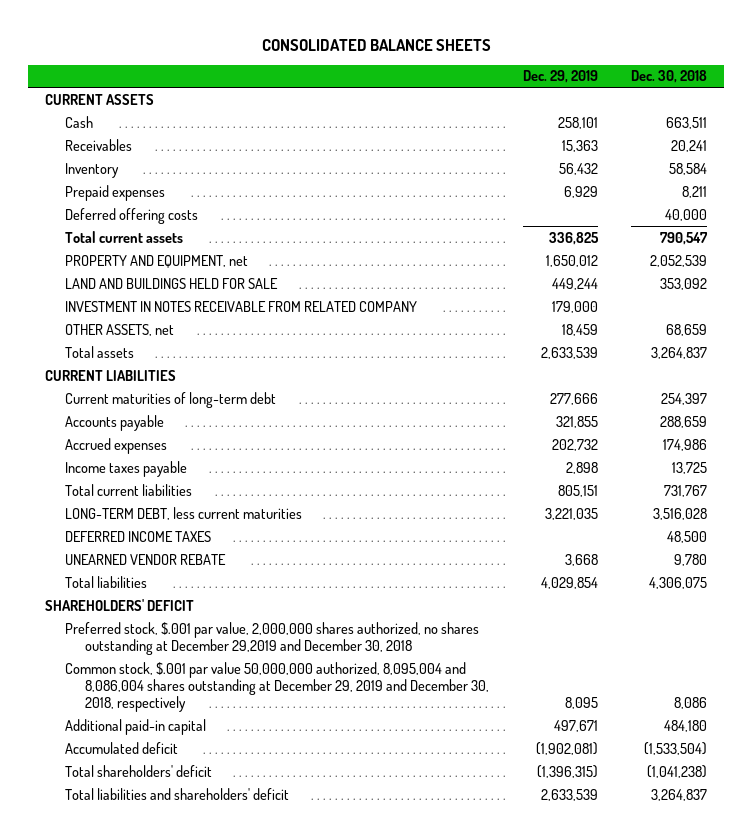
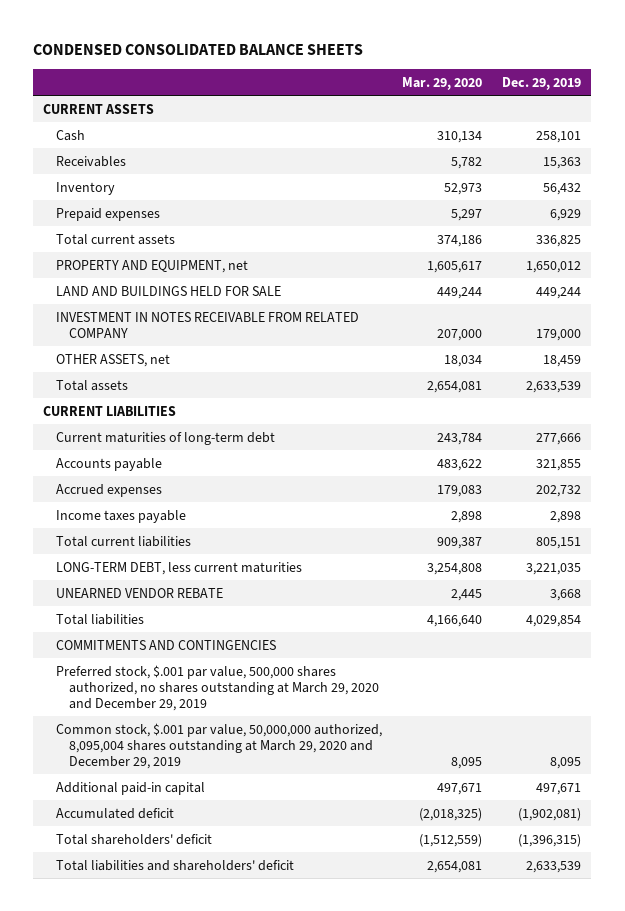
- CONSOLIDATED BALANCE SHEETS
+ CONDENSED CONSOLIDATED BALANCE SHEETS
- | Dec. 29, 2019 | Dec. 30, 2018
+ | Mar. 29, 2020 | Dec. 29, 2019
- Deferred offering costs | | 40,000
- DEFERRED INCOME TAXES | | 48,500
- SHAREHOLDERS' DEFICIT
- Preferred stock, $.001 par value, 2,000,000 shares authorized, no shares outstanding at December 29,2019 and December 30, 2018
- Common stock, $.001 par value 50,000,000 authorized, 8,095,004 and 8,086,004 shares outstanding at December 29, 2019 and December 30, 2018, respectively | 8,095 | 8,086
+ COMMITMENTS AND CONTINGENCIES
+ Preferred stock, $.001 par value, 500,000 shares authorized, no shares outstanding at March 29, 2020 and December 29, 2019
+ Common stock, $.001 par value, 50,000,000 authorized, 8,095,004 shares outstanding at March 29, 2020 and December 29, 2019 | 8,095 | 8,095

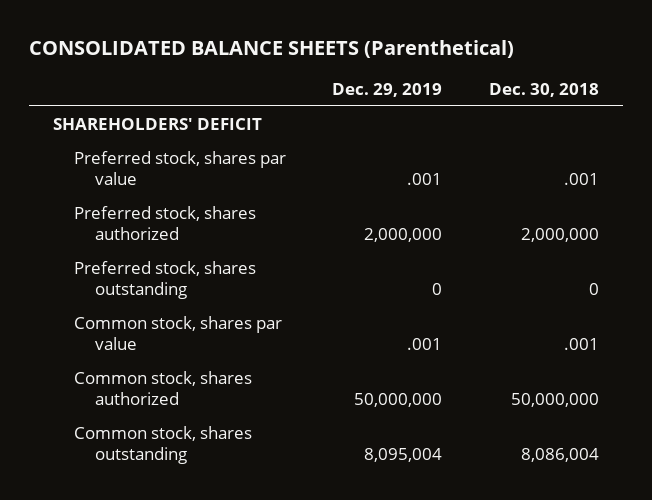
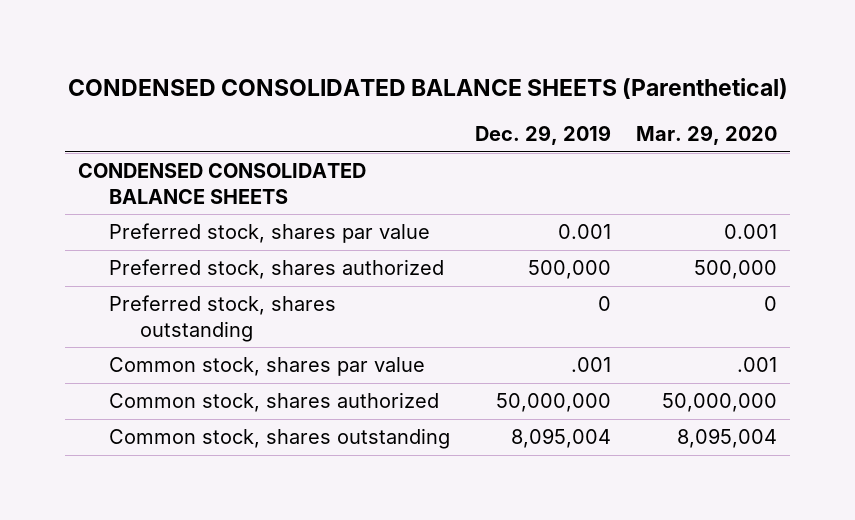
- CONSOLIDATED BALANCE SHEETS (Parenthetical)
+ CONDENSED CONSOLIDATED BALANCE SHEETS (Parenthetical)
- | Dec. 29, 2019 | Dec. 30, 2018
+ | Dec. 29, 2019 | Mar. 29, 2020
- SHAREHOLDERS' DEFICIT
- Preferred stock, shares par value | .001 | .001
- Preferred stock, shares authorized | 2,000,000 | 2,000,000
+ CONDENSED CONSOLIDATED BALANCE SHEETS
+ Preferred stock, shares par value | 0.001 | 0.001
+ Preferred stock, shares authorized | 500,000 | 500,000

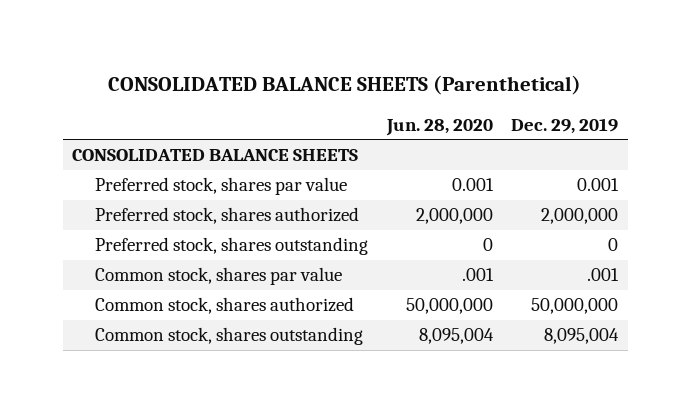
- CONDENSED CONSOLIDATED BALANCE SHEETS (Parenthetical)
+ CONSOLIDATED BALANCE SHEETS (Parenthetical)
- | Dec. 29, 2019 | Mar. 29, 2020
+ | Jun. 28, 2020 | Dec. 29, 2019
- CONDENSED CONSOLIDATED BALANCE SHEETS
+ CONSOLIDATED BALANCE SHEETS
- Preferred stock, shares authorized | 500,000 | 500,000
+ Preferred stock, shares authorized | 2,000,000 | 2,000,000

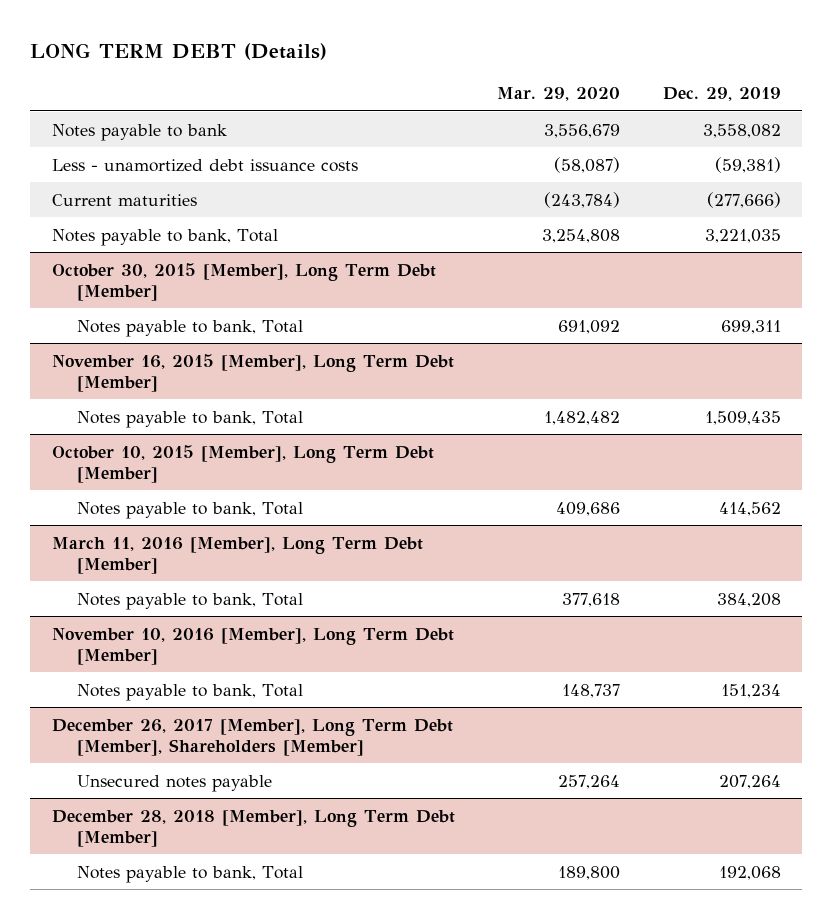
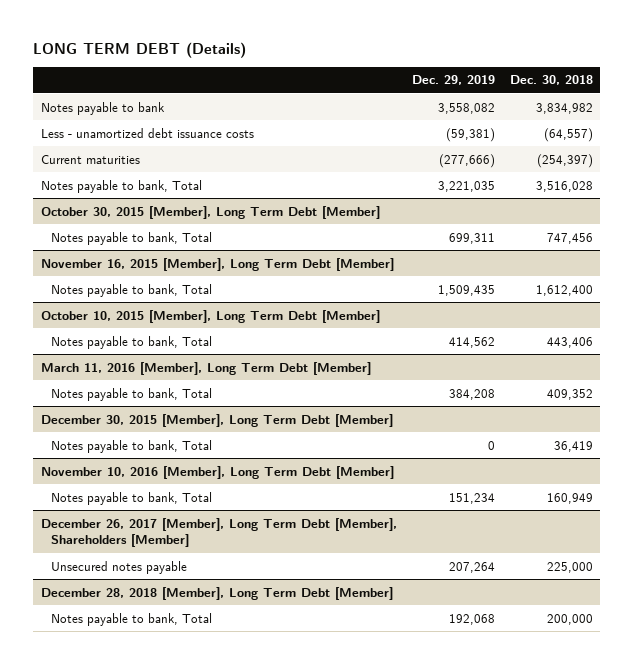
- | Mar. 29, 2020 | Dec. 29, 2019
+ | Dec. 29, 2019 | Dec. 30, 2018
+ December 30, 2015 [Member], Long Term Debt [Member]
+ Notes payable to bank, Total | 0 | 36,419

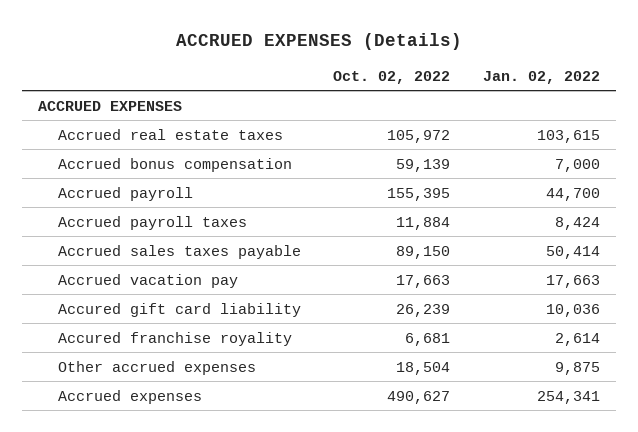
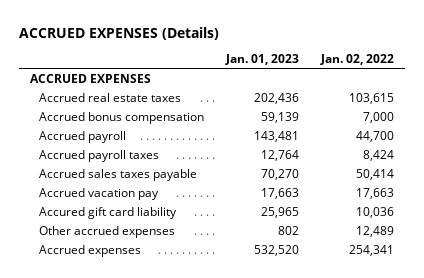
- | Oct. 02, 2022 | Jan. 02, 2022
+ | Jan. 01, 2023 | Jan. 02, 2022
- Accured franchise royality | 6,681 | 2,614
- Other accrued expenses | 18,504 | 9,875
+ Other accrued expenses | 802 | 12,489

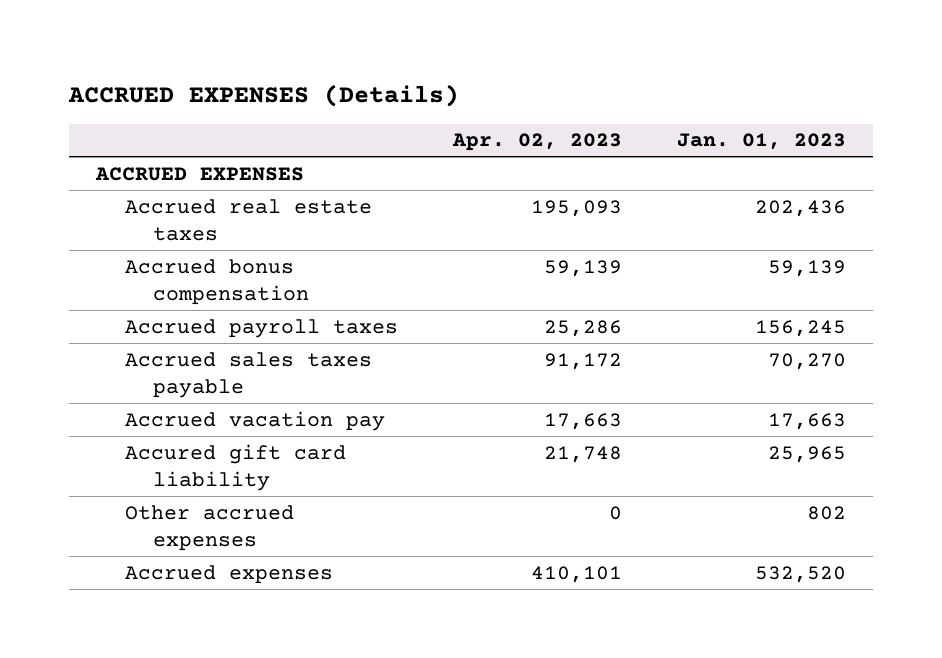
- | Jan. 01, 2023 | Jan. 02, 2022
+ | Apr. 02, 2023 | Jan. 01, 2023
- Accrued payroll | 143,481 | 44,700
- Accrued payroll taxes | 12,764 | 8,424
+ Accrued payroll taxes | 25,286 | 156,245

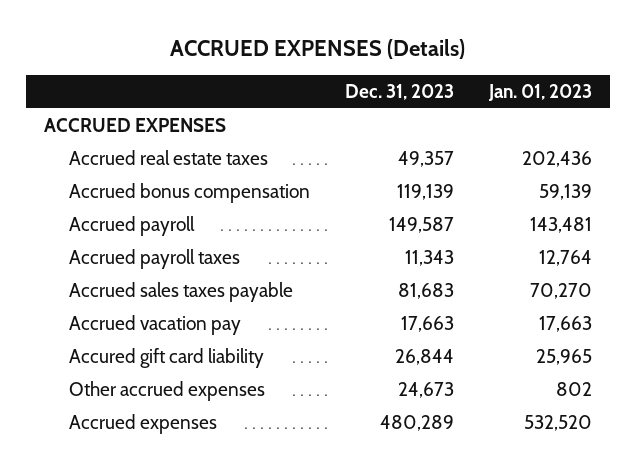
- | Apr. 02, 2023 | Jan. 01, 2023
+ | Dec. 31, 2023 | Jan. 01, 2023
- Accrued payroll taxes | 25,286 | 156,245
+ Accrued payroll | 149,587 | 143,481
+ Accrued payroll taxes | 11,343 | 12,764

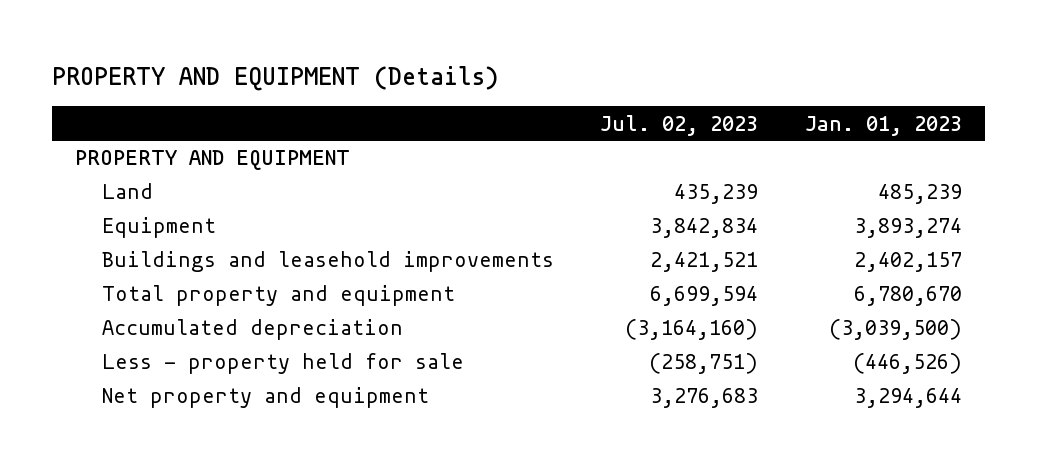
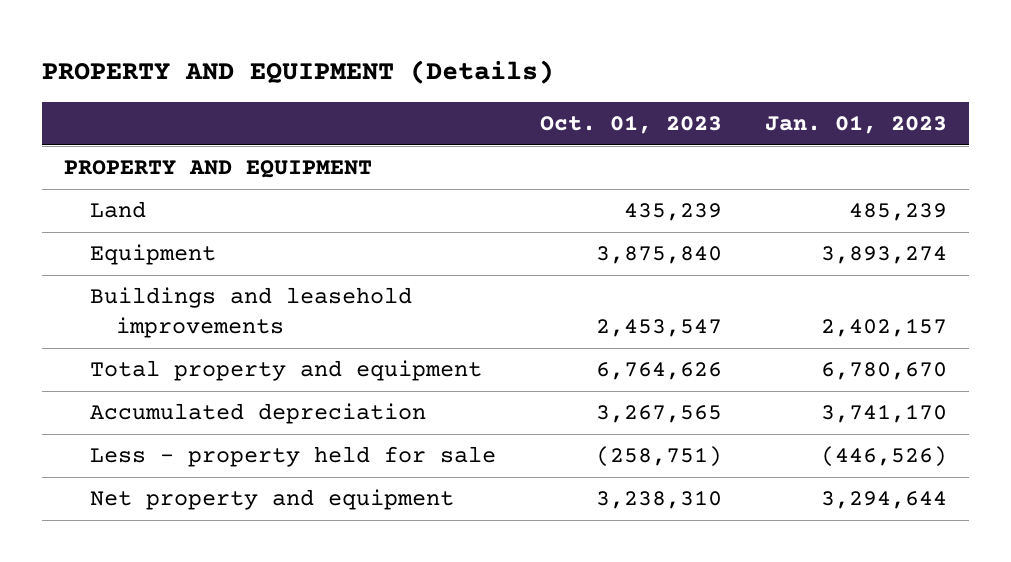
- | Jul. 02, 2023 | Jan. 01, 2023
+ | Oct. 01, 2023 | Jan. 01, 2023
- Accumulated depreciation | (3,164,160) | (3,039,500)
+ Accumulated depreciation | 3,267,565 | 3,741,170

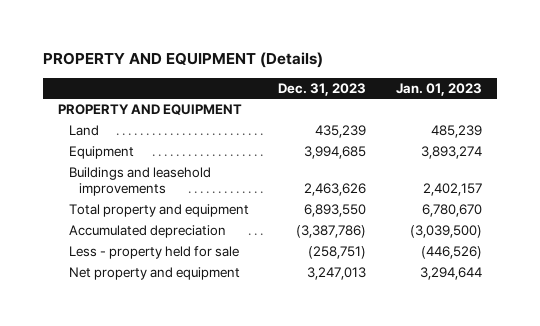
- | Oct. 01, 2023 | Jan. 01, 2023
+ | Dec. 31, 2023 | Jan. 01, 2023
- Accumulated depreciation | 3,267,565 | 3,741,170
+ Accumulated depreciation | (3,387,786) | (3,039,500)

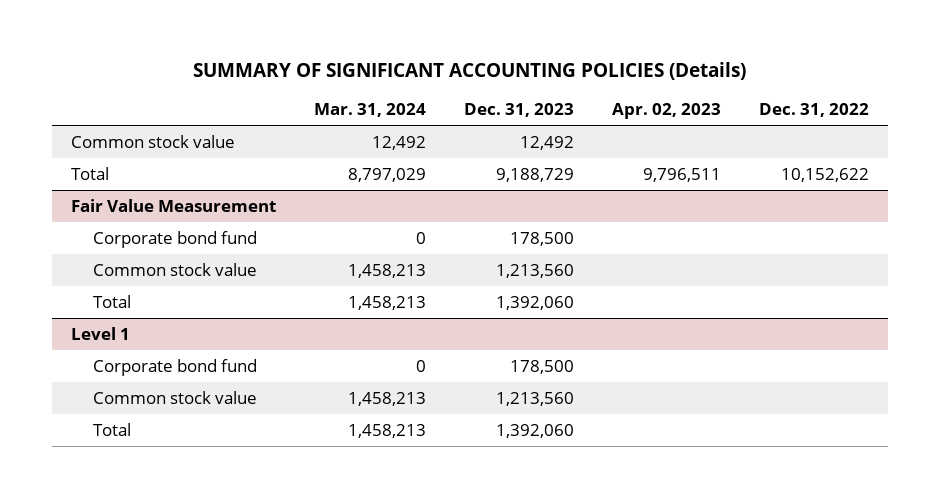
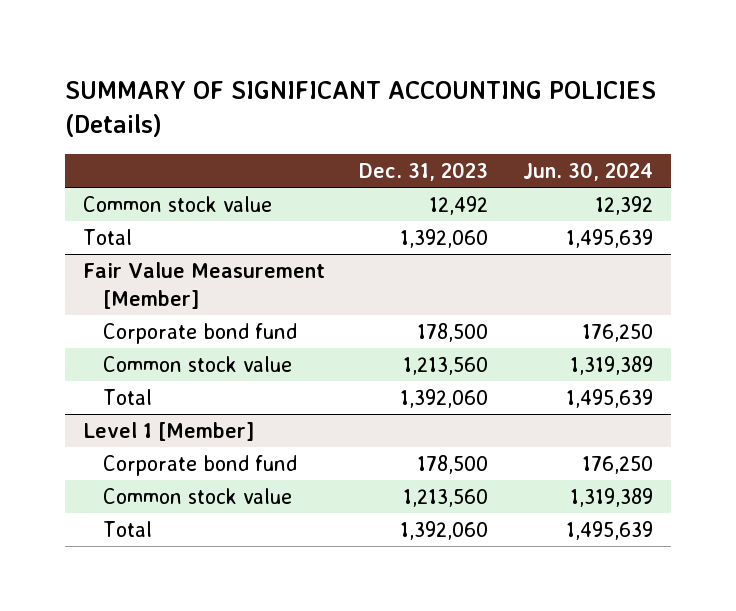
- | Mar. 31, 2024 | Dec. 31, 2023 | Apr. 02, 2023 | Dec. 31, 2022
+ | Dec. 31, 2023 | Jun. 30, 2024
- Total | 8,797,029 | 9,188,729 | 9,796,511 | 10,152,622
- Fair Value Measurement
+ Total | 1,392,060 | 1,495,639
+ Fair Value Measurement [Member]
- Level 1
+ Level 1 [Member]

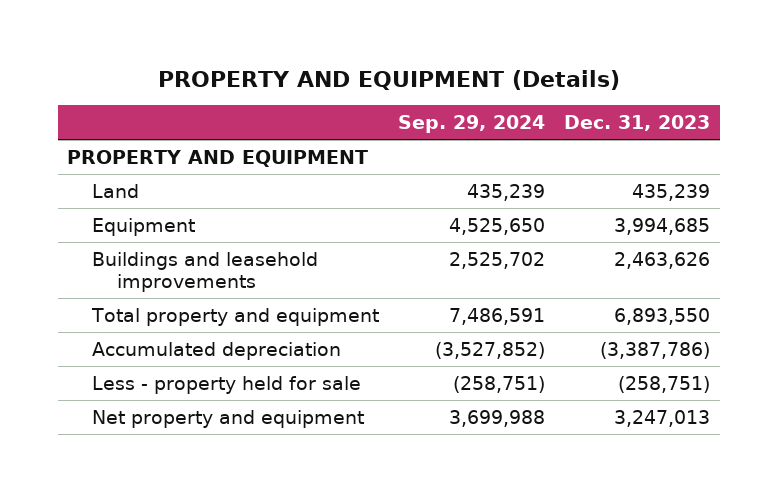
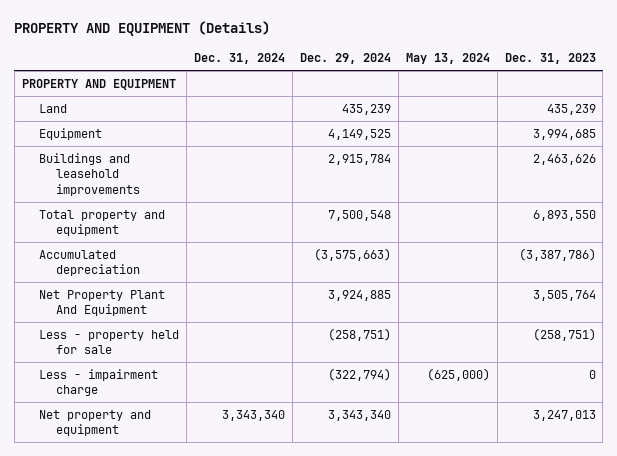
- | Sep. 29, 2024 | Dec. 31, 2023
+ | Dec. 31, 2024 | Dec. 29, 2024 | May 13, 2024 | Dec. 31, 2023
+ Net Property Plant And Equipment | | 3,924,885 | | 3,505,764
+ Less - impairment charge | | (322,794) | (625,000) | 0

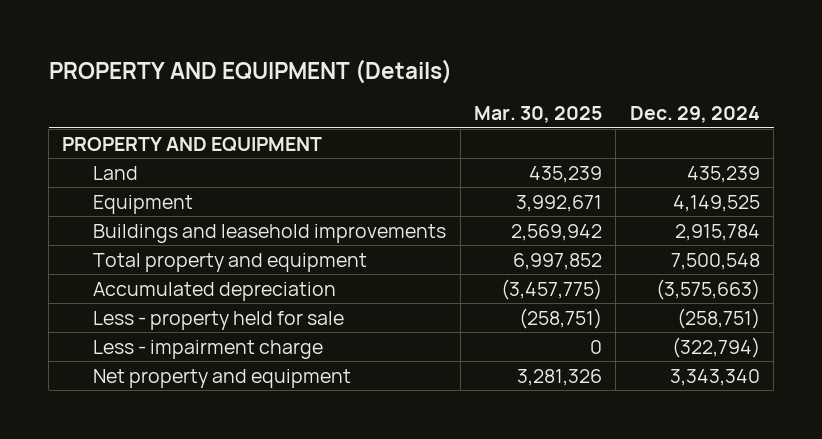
- | Dec. 31, 2024 | Dec. 29, 2024 | May 13, 2024 | Dec. 31, 2023
+ | Mar. 30, 2025 | Dec. 29, 2024
- Net Property Plant And Equipment | | 3,924,885 | | 3,505,764

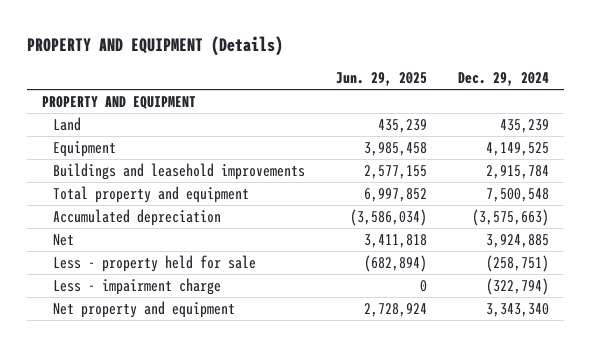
- | Mar. 30, 2025 | Dec. 29, 2024
+ | Jun. 29, 2025 | Dec. 29, 2024
+ Net | 3,411,818 | 3,924,885

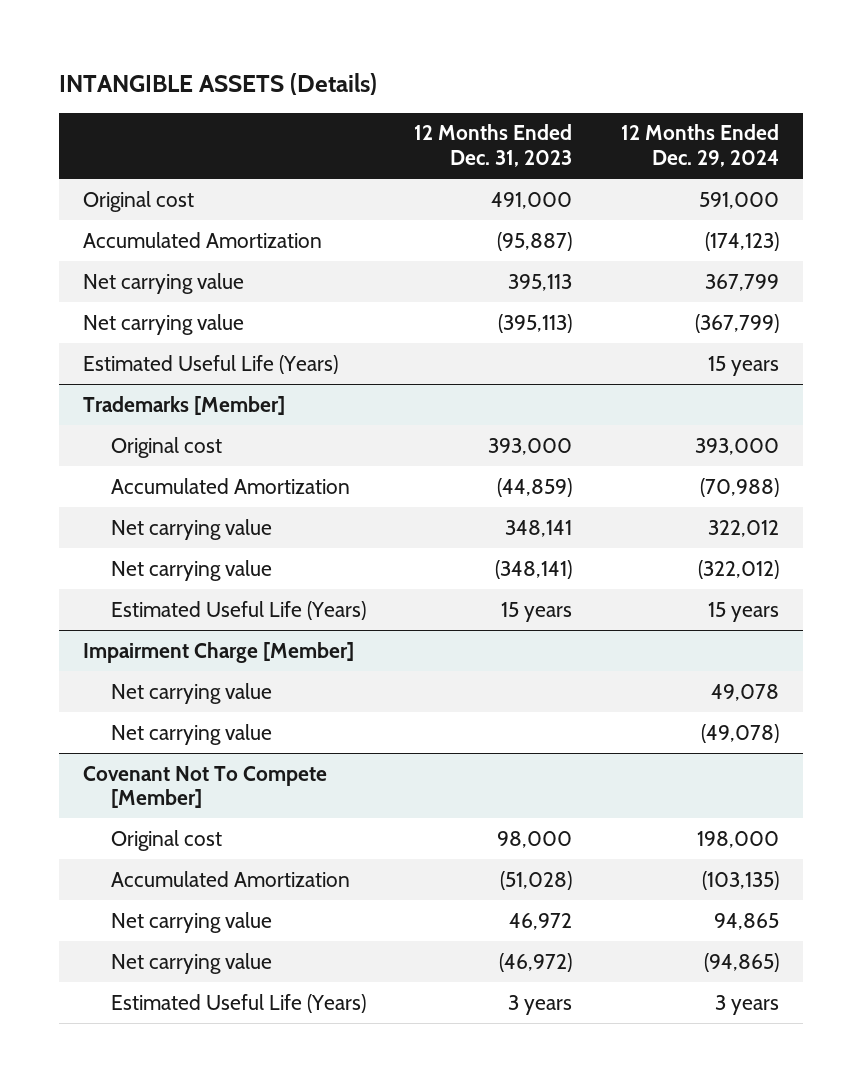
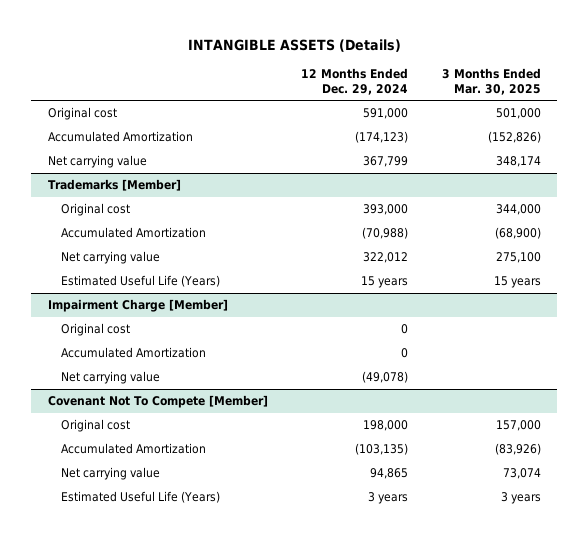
- | 12 Months Ended Dec. 31, 2023 | 12 Months Ended Dec. 29, 2024
+ | 12 Months Ended Dec. 29, 2024 | 3 Months Ended Mar. 30, 2025
- Net carrying value | (395,113) | (367,799)
- Estimated Useful Life (Years) | | 15 years
@ Trademarks [Member]
- Net carrying value | (348,141) | (322,012)
@ Impairment Charge [Member]
- Net carrying value | | 49,078
+ Original cost | 0 |
+ Accumulated Amortization | 0 |
@ Covenant Not To Compete [Member]
- Net carrying value | (46,972) | (94,865)

